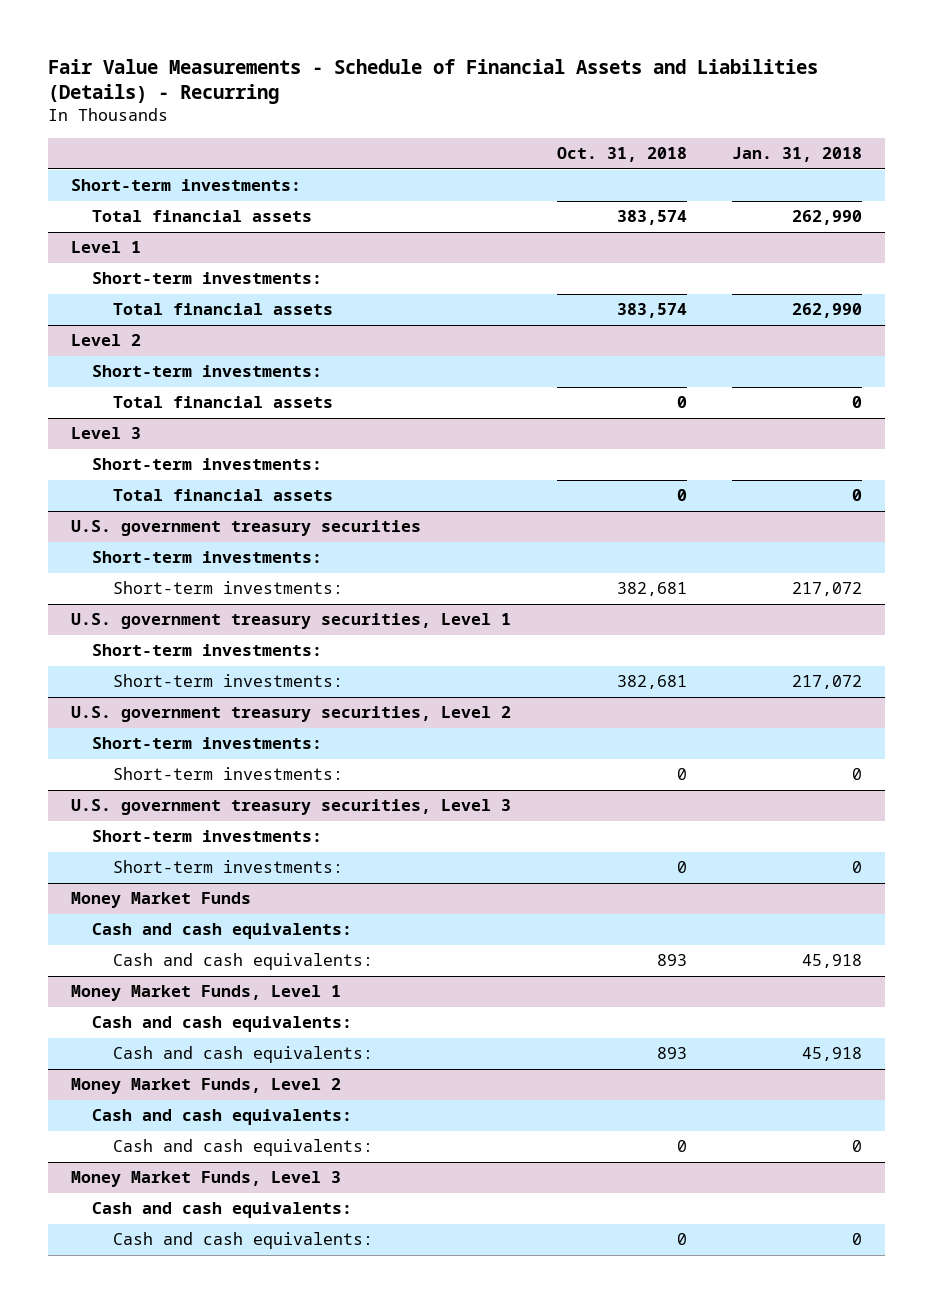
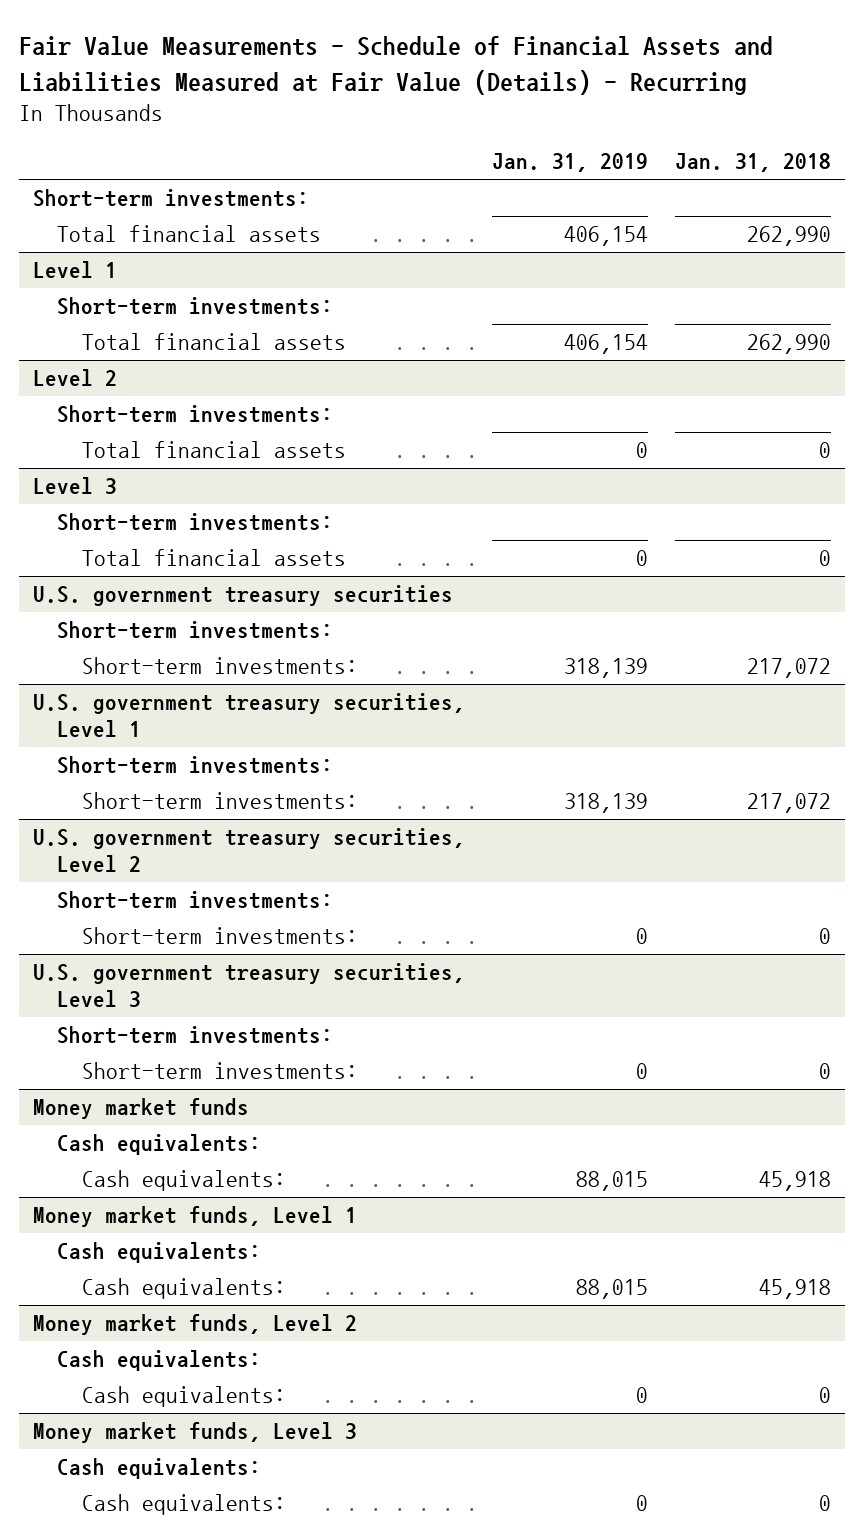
- Fair Value Measurements - Schedule of Financial Assets and Liabilities (Details) - Recurring
+ Fair Value Measurements - Schedule of Financial Assets and Liabilities Measured at Fair Value (Details) - Recurring
- | Oct. 31, 2018 | Jan. 31, 2018
+ | Jan. 31, 2019 | Jan. 31, 2018
- Money Market Funds
- Cash and cash equivalents:
- Cash and cash equivalents: | 893 | 45,918
- Money Market Funds, Level 1
- Cash and cash equivalents:
- Cash and cash equivalents: | 893 | 45,918
- Money Market Funds, Level 2
- Cash and cash equivalents:
- Cash and cash equivalents: | 0 | 0
- Money Market Funds, Level 3
- Cash and cash equivalents:
- Cash and cash equivalents: | 0 | 0
+ Money market funds
+ Cash equivalents:
+ Cash equivalents: | 88,015 | 45,918
+ Money market funds, Level 1
+ Cash equivalents:
+ Cash equivalents: | 88,015 | 45,918
+ Money market funds, Level 2
+ Cash equivalents:
+ Cash equivalents: | 0 | 0
+ Money market funds, Level 3
+ Cash equivalents:
+ Cash equivalents: | 0 | 0

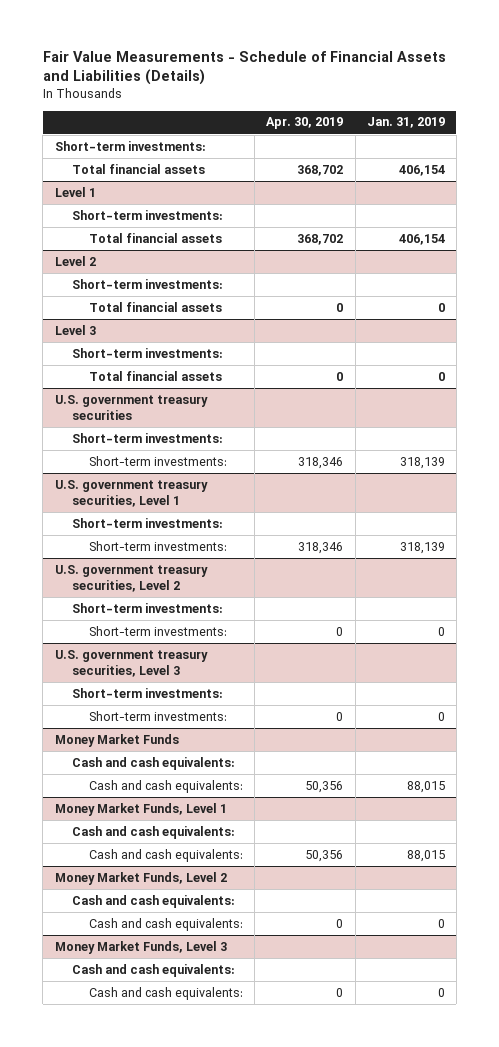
- Fair Value Measurements - Schedule of Financial Assets and Liabilities Measured at Fair Value (Details) - Recurring
+ Fair Value Measurements - Schedule of Financial Assets and Liabilities (Details)
- | Jan. 31, 2019 | Jan. 31, 2018
+ | Apr. 30, 2019 | Jan. 31, 2019
- Money market funds
- Cash equivalents:
- Cash equivalents: | 88,015 | 45,918
- Money market funds, Level 1
- Cash equivalents:
- Cash equivalents: | 88,015 | 45,918
- Money market funds, Level 2
- Cash equivalents:
- Cash equivalents: | 0 | 0
- Money market funds, Level 3
- Cash equivalents:
- Cash equivalents: | 0 | 0
+ Money Market Funds
+ Cash and cash equivalents:
+ Cash and cash equivalents: | 50,356 | 88,015
+ Money Market Funds, Level 1
+ Cash and cash equivalents:
+ Cash and cash equivalents: | 50,356 | 88,015
+ Money Market Funds, Level 2
+ Cash and cash equivalents:
+ Cash and cash equivalents: | 0 | 0
+ Money Market Funds, Level 3
+ Cash and cash equivalents:
+ Cash and cash equivalents: | 0 | 0

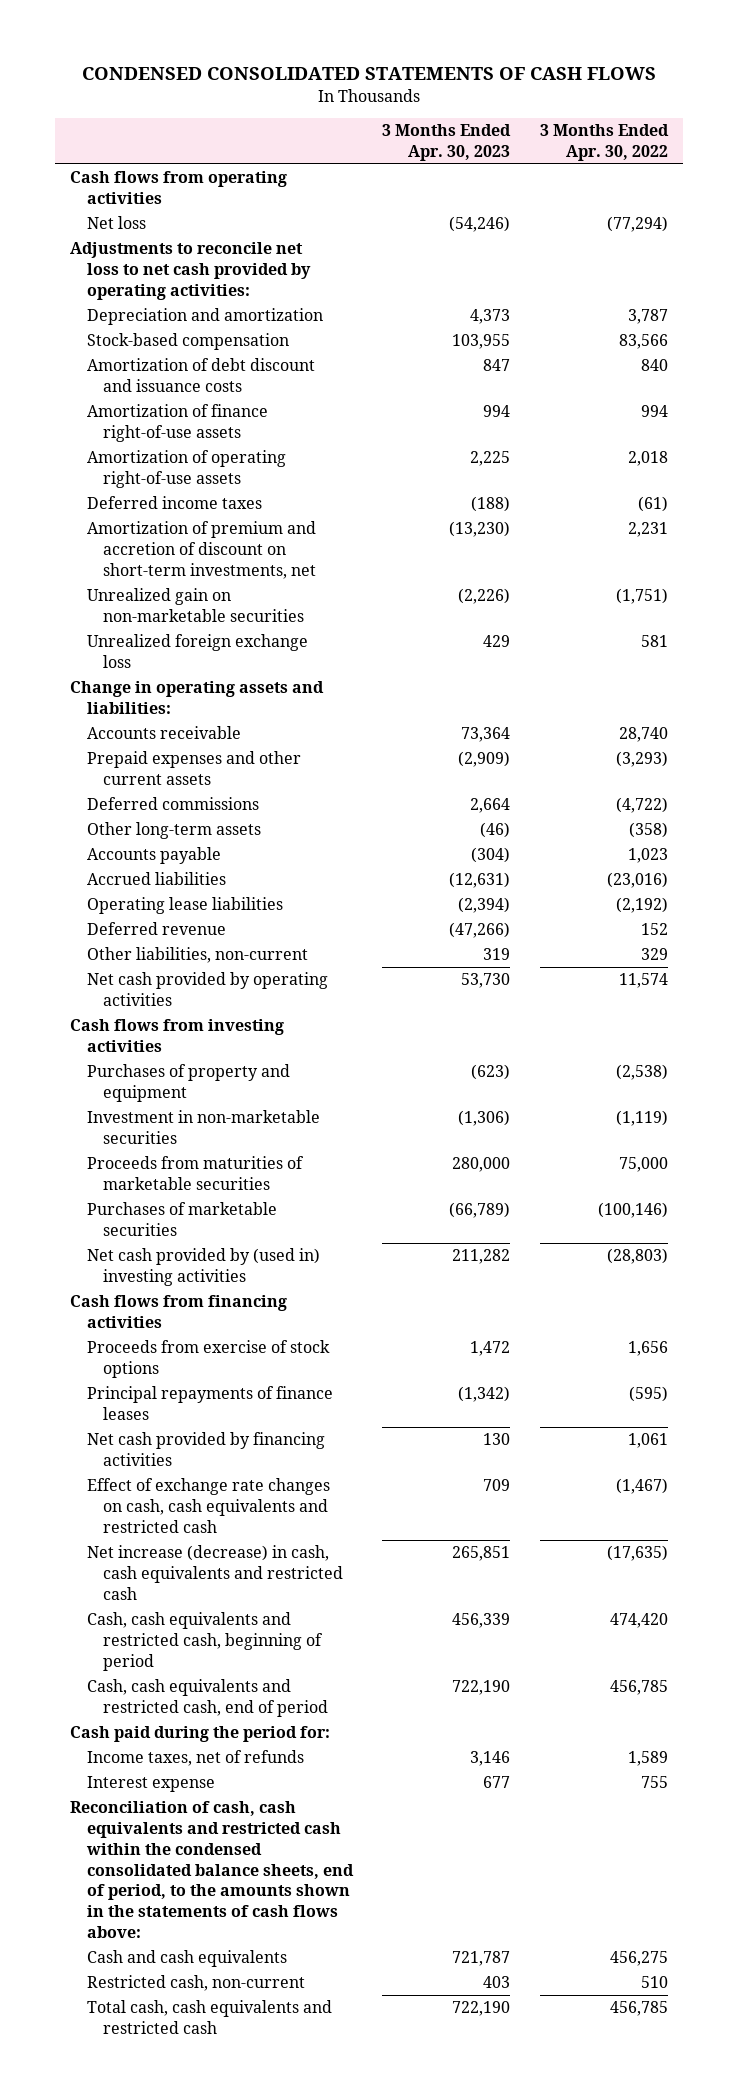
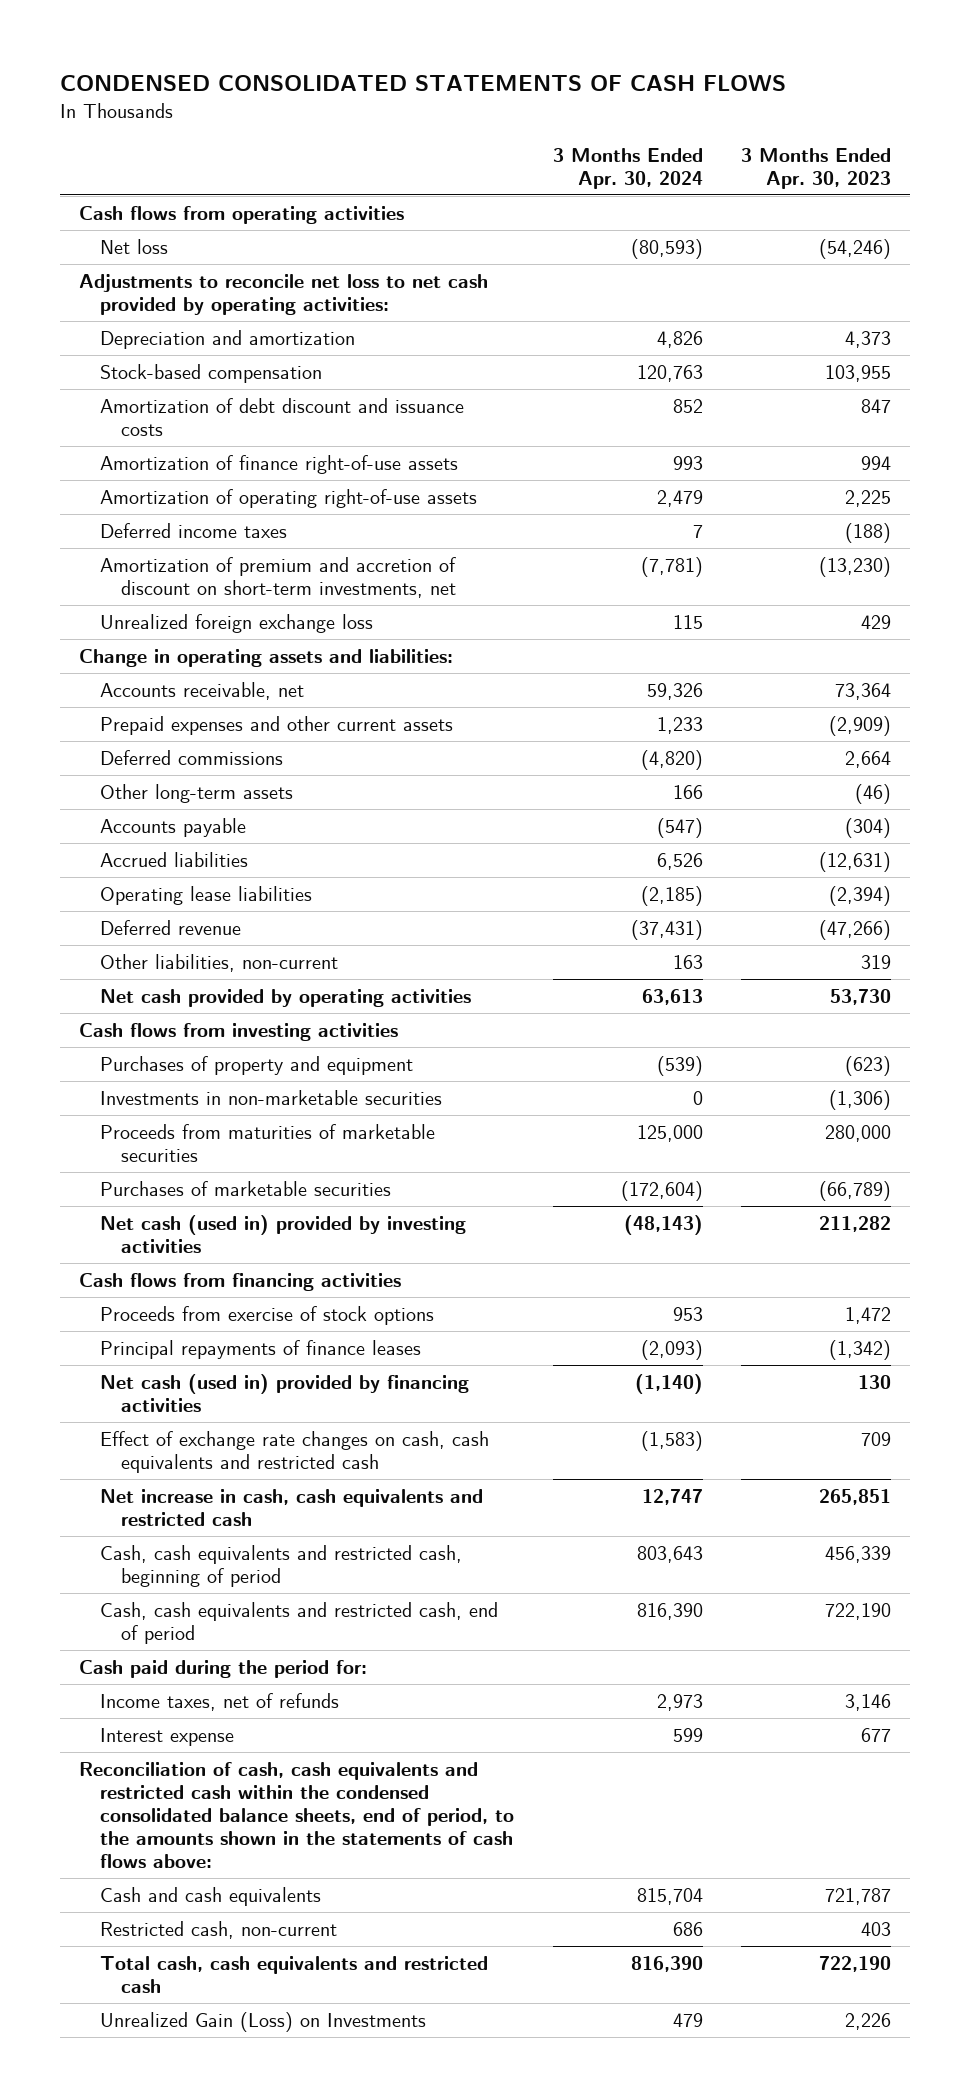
- | 3 Months Ended Apr. 30, 2023 | 3 Months Ended Apr. 30, 2022
+ | 3 Months Ended Apr. 30, 2024 | 3 Months Ended Apr. 30, 2023
- Unrealized gain on non-marketable securities | (2,226) | (1,751)
- Accounts receivable | 73,364 | 28,740
+ Accounts receivable, net | 59,326 | 73,364
- Investment in non-marketable securities | (1,306) | (1,119)
+ Investments in non-marketable securities | 0 | (1,306)
- Net cash provided by (used in) investing activities | 211,282 | (28,803)
+ Net cash (used in) provided by investing activities | (48,143) | 211,282
- Net cash provided by financing activities | 130 | 1,061
+ Net cash (used in) provided by financing activities | (1,140) | 130
- Net increase (decrease) in cash, cash equivalents and restricted cash | 265,851 | (17,635)
+ Net increase in cash, cash equivalents and restricted cash | 12,747 | 265,851
+ Unrealized Gain (Loss) on Investments | 479 | 2,226

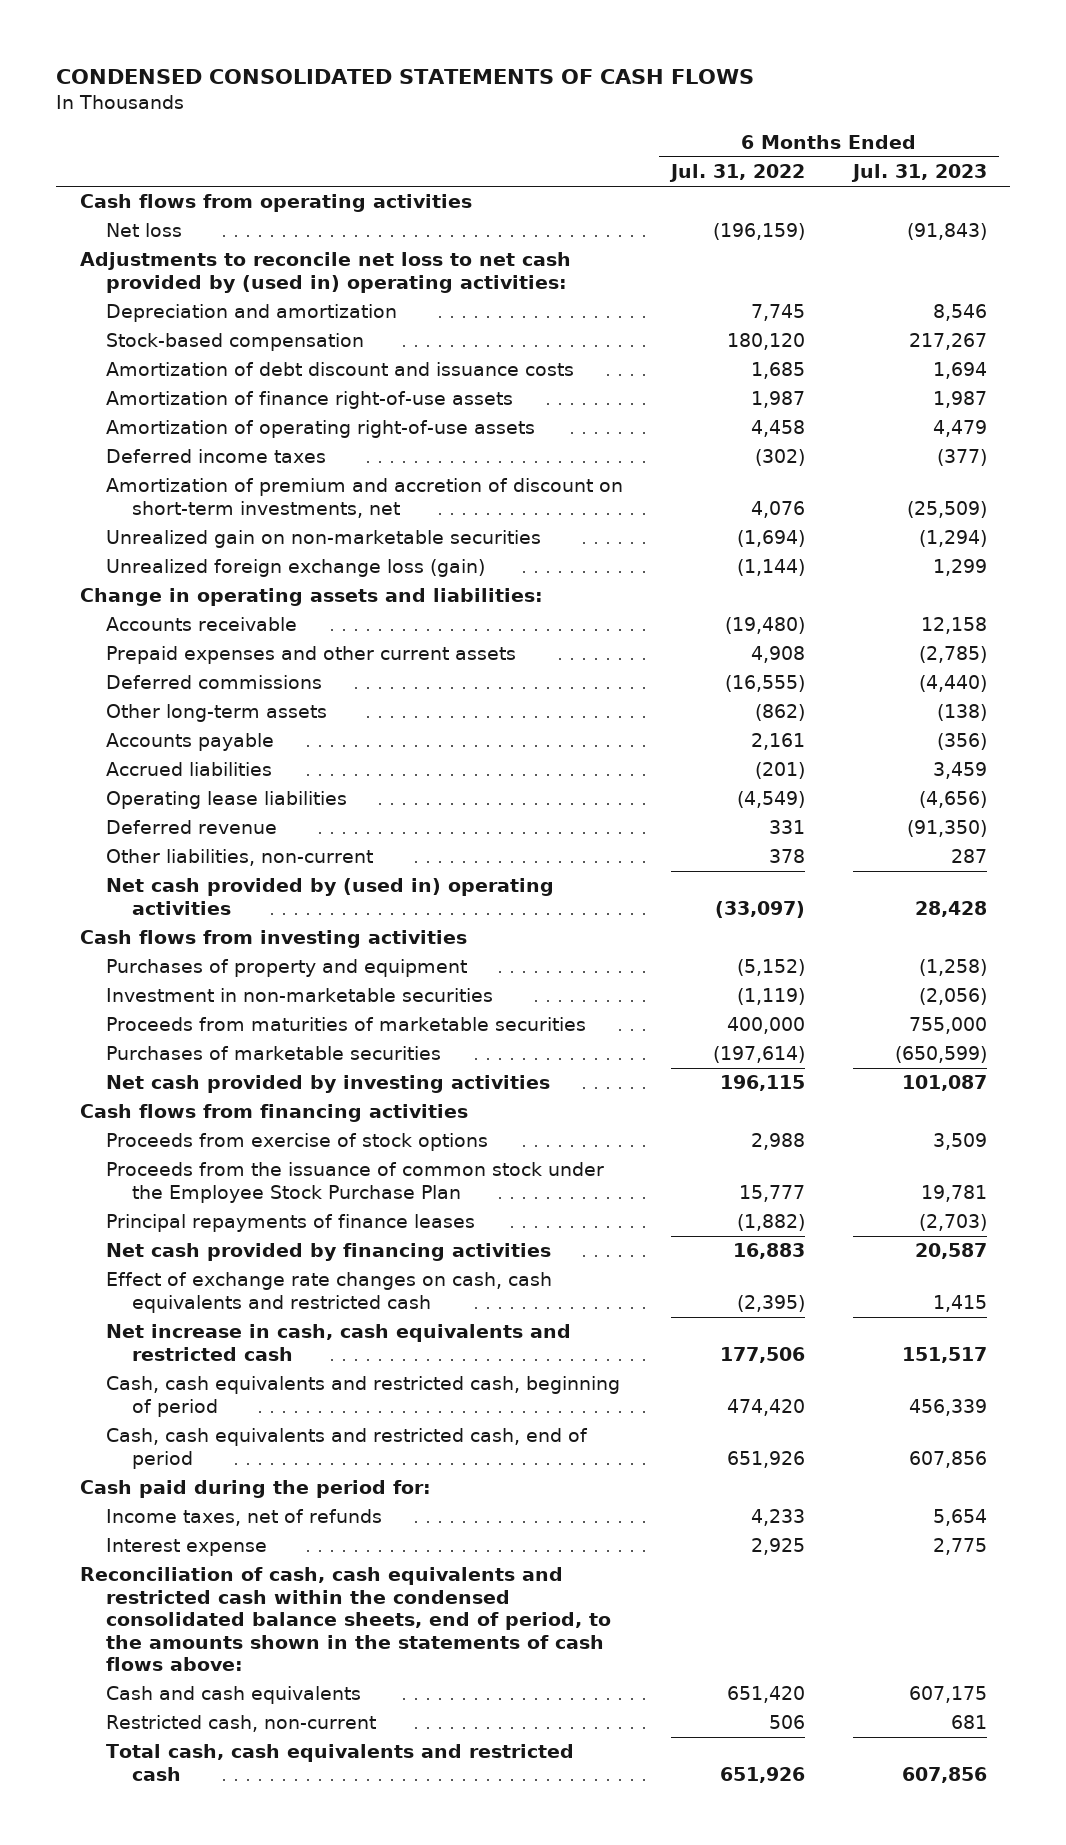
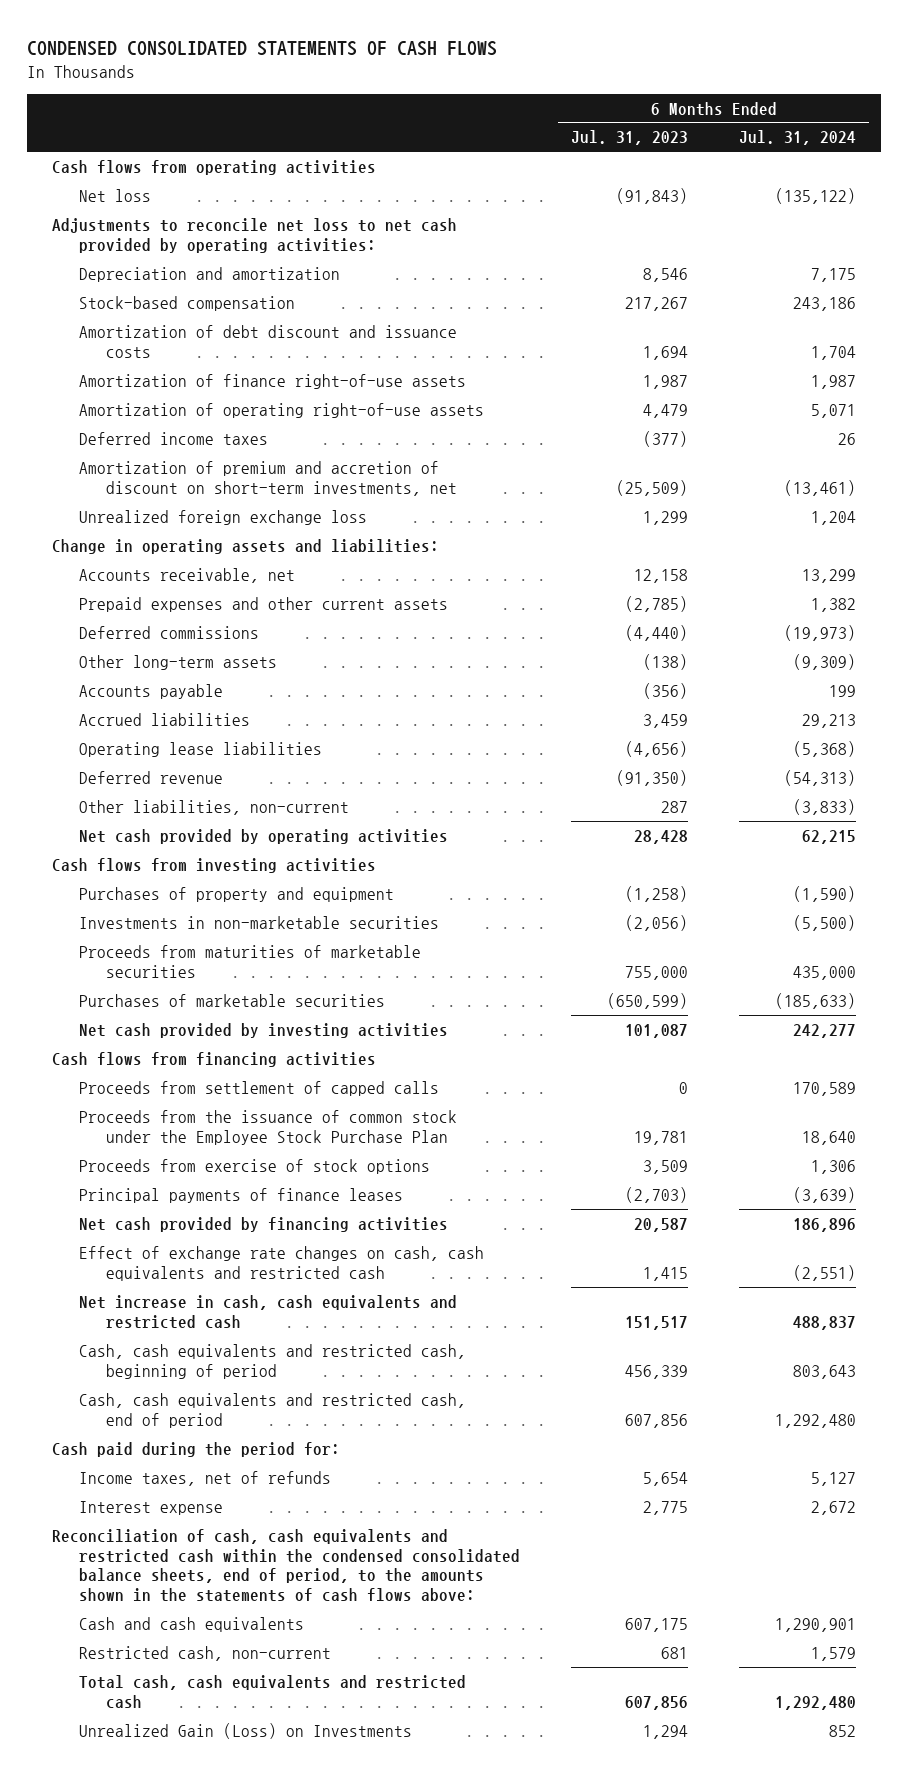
- | 6 Months Ended Jul. 31, 2022 | 6 Months Ended Jul. 31, 2023
+ | 6 Months Ended Jul. 31, 2023 | 6 Months Ended Jul. 31, 2024
- Adjustments to reconcile net loss to net cash provided by (used in) operating activities:
+ Adjustments to reconcile net loss to net cash provided by operating activities:
- Unrealized gain on non-marketable securities | (1,694) | (1,294)
- Unrealized foreign exchange loss (gain) | (1,144) | 1,299
+ Unrealized foreign exchange loss | 1,299 | 1,204
- Accounts receivable | (19,480) | 12,158
+ Accounts receivable, net | 12,158 | 13,299
- Net cash provided by (used in) operating activities | (33,097) | 28,428
+ Net cash provided by operating activities | 28,428 | 62,215
- Investment in non-marketable securities | (1,119) | (2,056)
+ Investments in non-marketable securities | (2,056) | (5,500)
+ Proceeds from settlement of capped calls | 0 | 170,589
- Principal repayments of finance leases | (1,882) | (2,703)
moved down: Proceeds from exercise of stock options | 3,509 | 1,306
+ Principal payments of finance leases | (2,703) | (3,639)
+ Unrealized Gain (Loss) on Investments | 1,294 | 852

